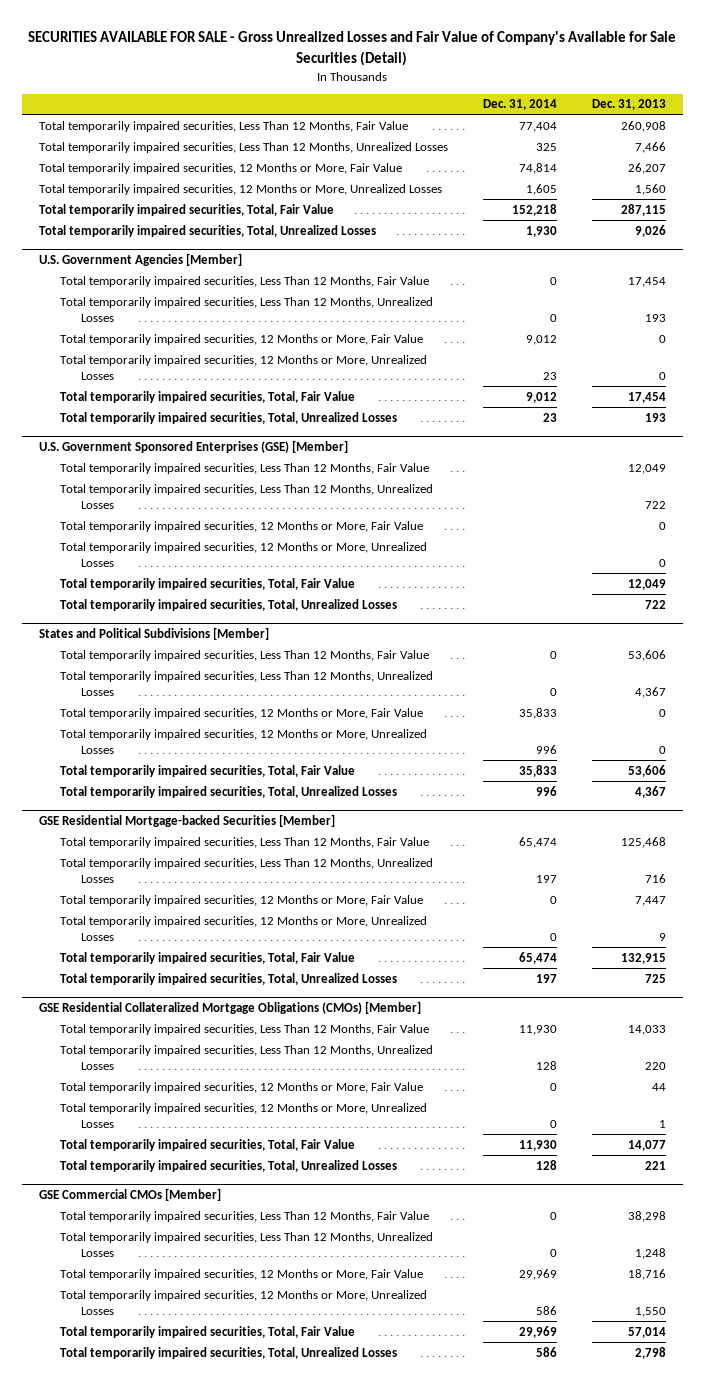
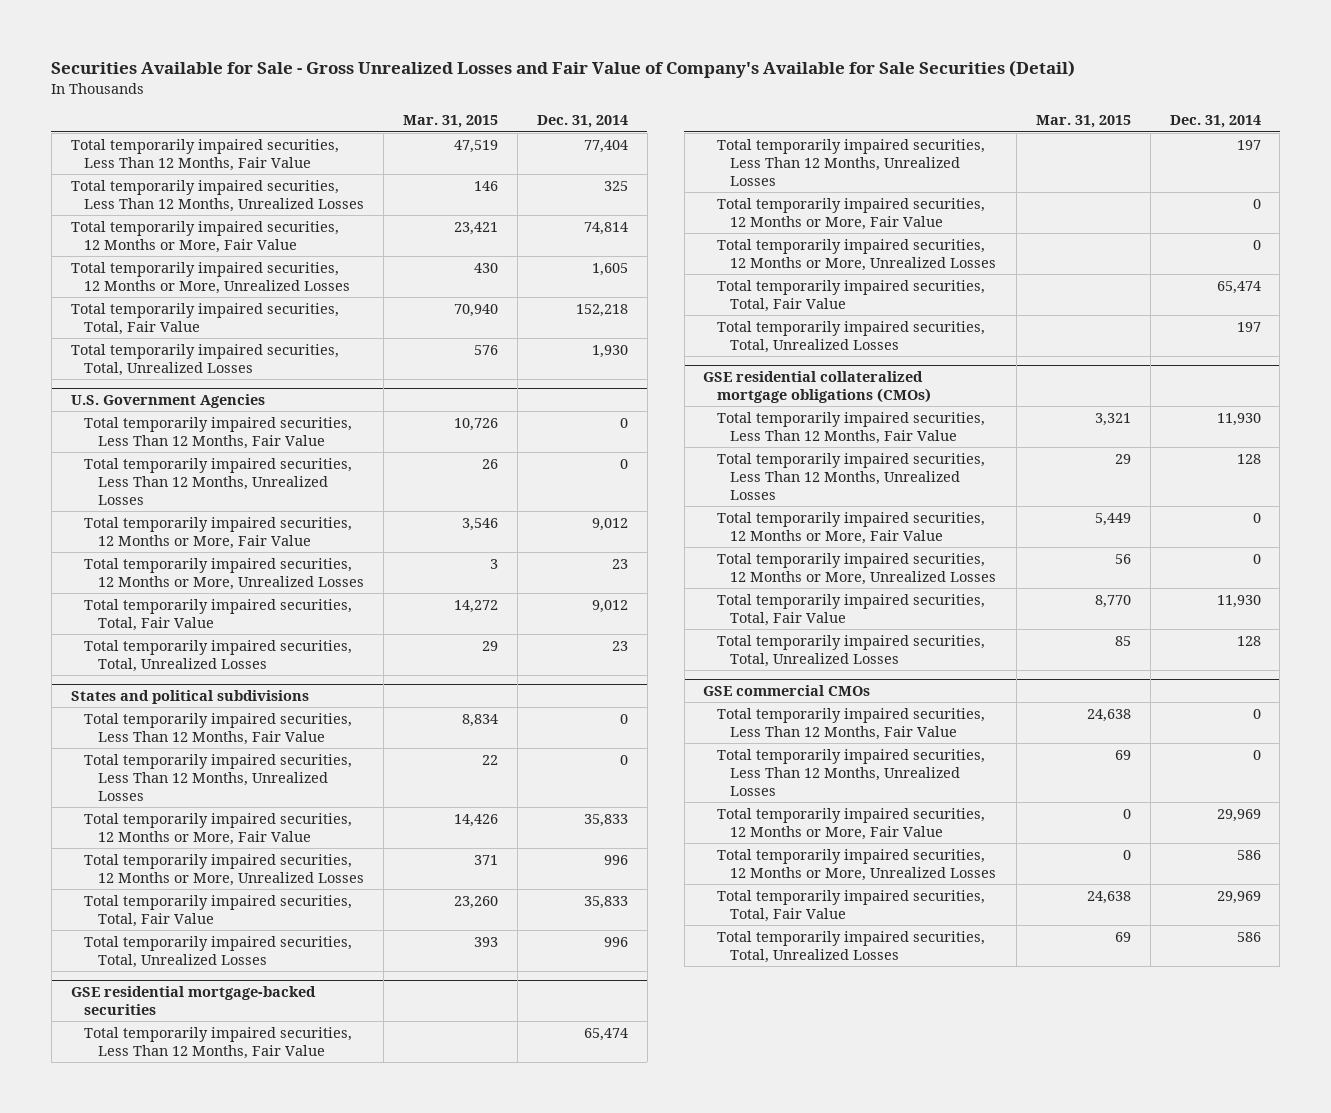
- SECURITIES AVAILABLE FOR SALE - Gross Unrealized Losses and Fair Value of Company's Available for Sale Securities (Detail)
+ Securities Available for Sale - Gross Unrealized Losses and Fair Value of Company's Available for Sale Securities (Detail)
- | Dec. 31, 2014 | Dec. 31, 2013
+ | Mar. 31, 2015 | Dec. 31, 2014
- U.S. Government Agencies [Member]
+ U.S. Government Agencies
- U.S. Government Sponsored Enterprises (GSE) [Member]
- Total temporarily impaired securities, Less Than 12 Months, Fair Value | | 12,049
- Total temporarily impaired securities, Less Than 12 Months, Unrealized Losses | | 722
- Total temporarily impaired securities, 12 Months or More, Fair Value | | 0
- Total temporarily impaired securities, 12 Months or More, Unrealized Losses | | 0
- Total temporarily impaired securities, Total, Fair Value | | 12,049
- Total temporarily impaired securities, Total, Unrealized Losses | | 722
- States and Political Subdivisions [Member]
+ States and political subdivisions
- GSE Residential Mortgage-backed Securities [Member]
+ GSE residential mortgage-backed securities
- GSE Residential Collateralized Mortgage Obligations (CMOs) [Member]
+ GSE residential collateralized mortgage obligations (CMOs)
- GSE Commercial CMOs [Member]
+ GSE commercial CMOs

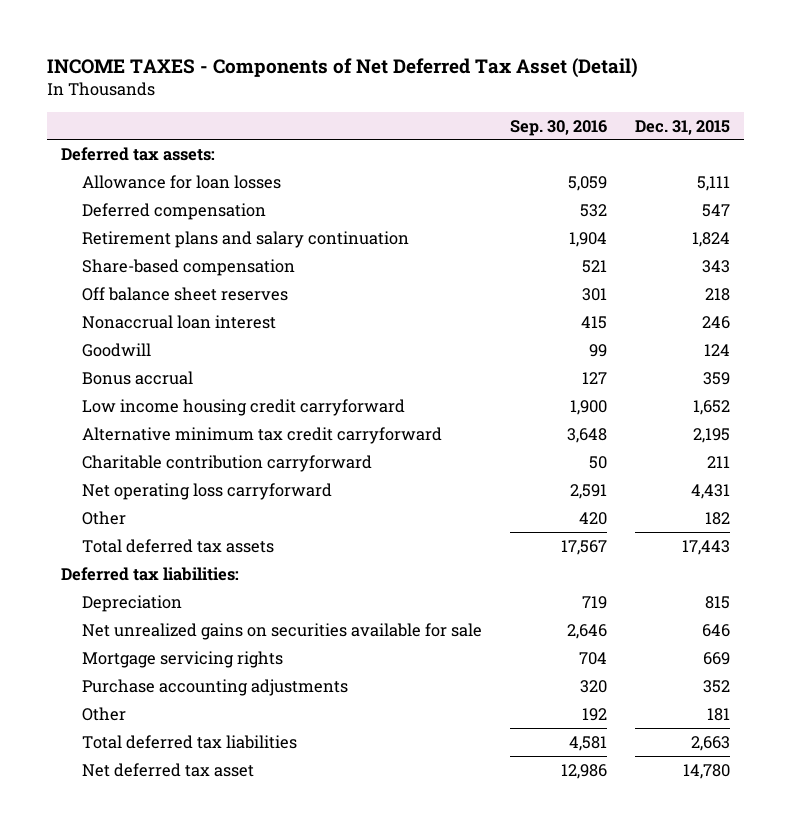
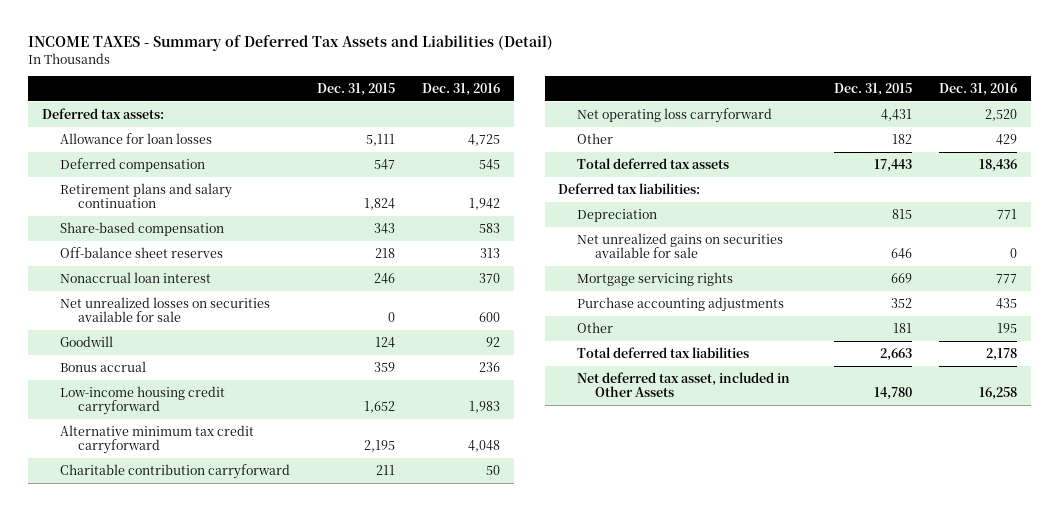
- INCOME TAXES - Components of Net Deferred Tax Asset (Detail)
+ INCOME TAXES - Summary of Deferred Tax Assets and Liabilities (Detail)
- | Sep. 30, 2016 | Dec. 31, 2015
+ | Dec. 31, 2015 | Dec. 31, 2016
- Off balance sheet reserves | 301 | 218
+ Off-balance sheet reserves | 218 | 313
+ Net unrealized losses on securities available for sale | 0 | 600
- Low income housing credit carryforward | 1,900 | 1,652
+ Low-income housing credit carryforward | 1,652 | 1,983
- Net deferred tax asset | 12,986 | 14,780
+ Net deferred tax asset, included in Other Assets | 14,780 | 16,258

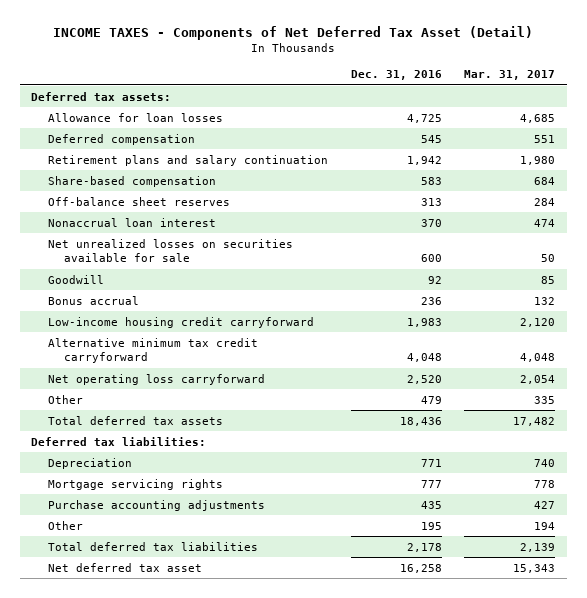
- INCOME TAXES - Summary of Deferred Tax Assets and Liabilities (Detail)
+ INCOME TAXES - Components of Net Deferred Tax Asset (Detail)
- | Dec. 31, 2015 | Dec. 31, 2016
+ | Dec. 31, 2016 | Mar. 31, 2017
- Charitable contribution carryforward | 211 | 50
- Other | 182 | 429
+ Other | 479 | 335
- Net unrealized gains on securities available for sale | 646 | 0
- Net deferred tax asset, included in Other Assets | 14,780 | 16,258
+ Net deferred tax asset | 16,258 | 15,343

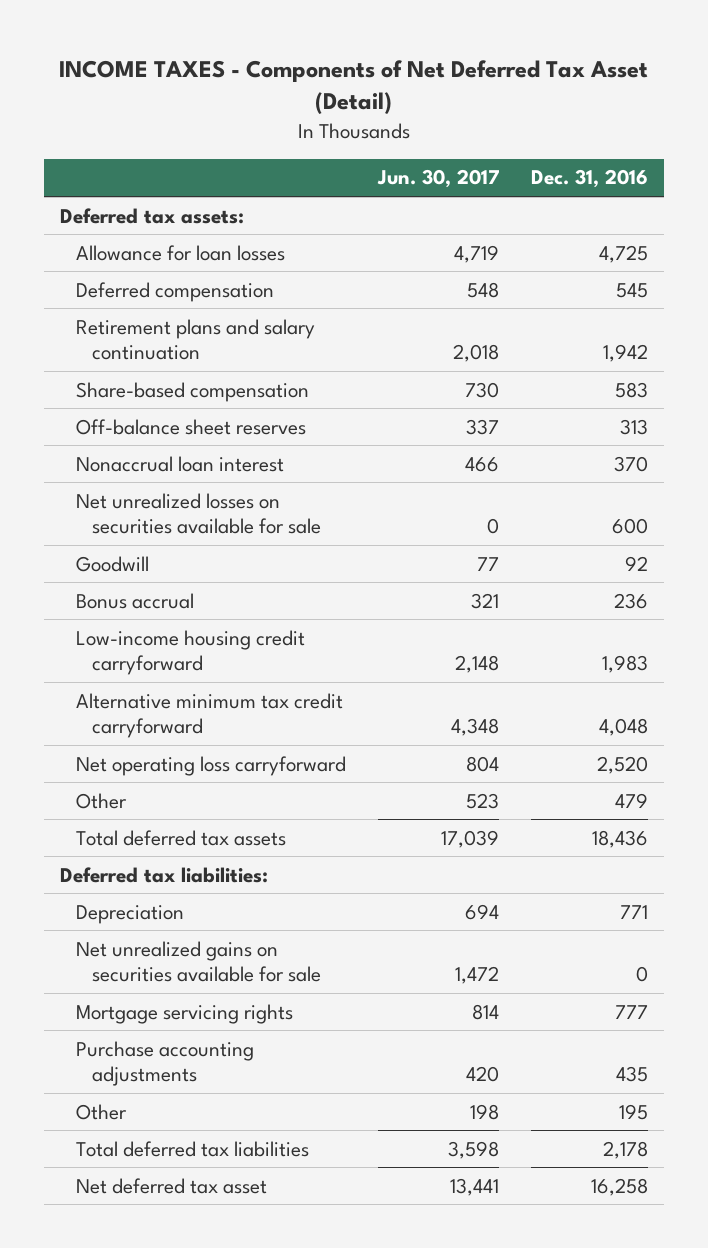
- | Dec. 31, 2016 | Mar. 31, 2017
+ | Jun. 30, 2017 | Dec. 31, 2016
+ Net unrealized gains on securities available for sale | 1,472 | 0

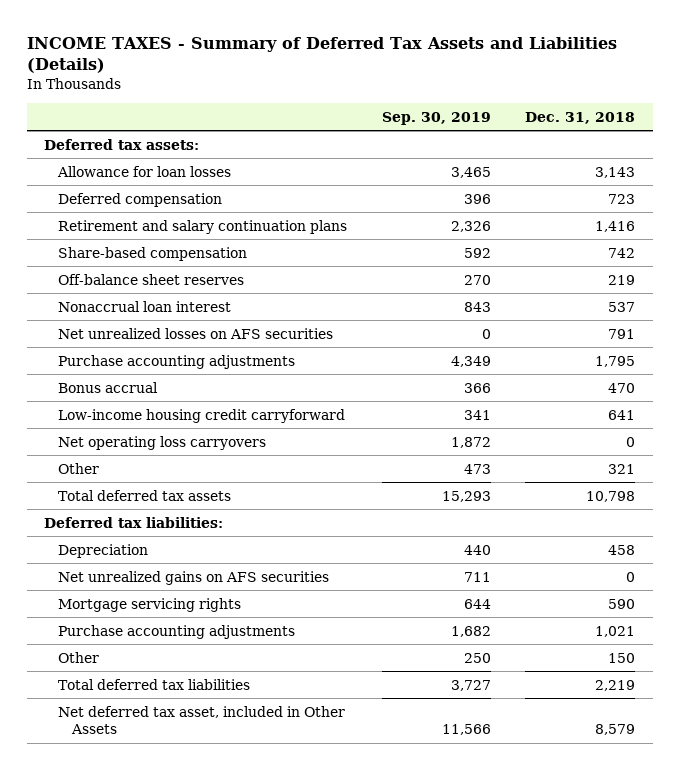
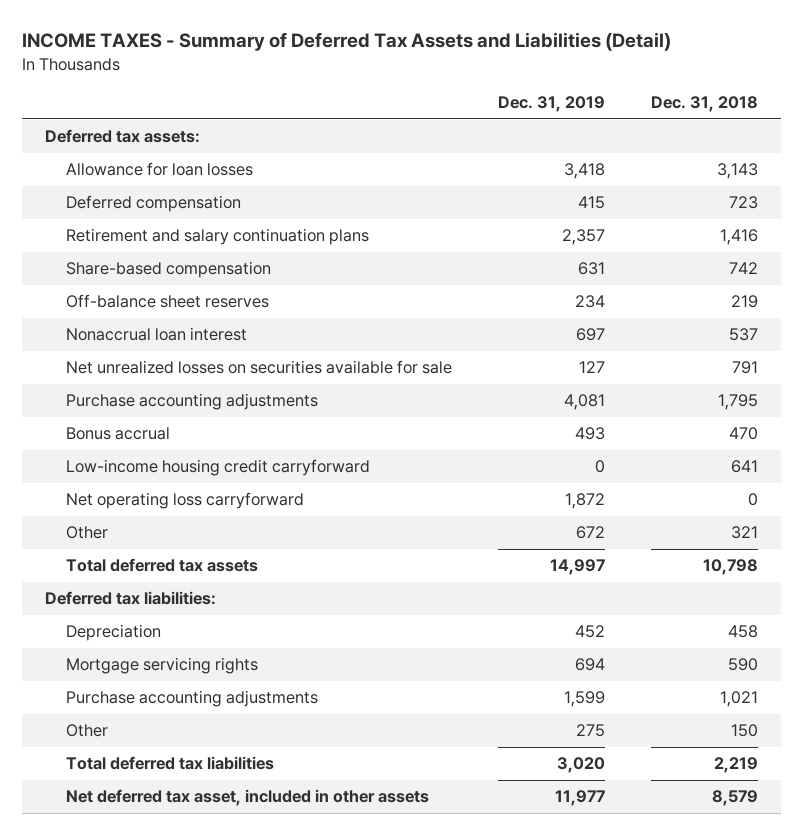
- INCOME TAXES - Summary of Deferred Tax Assets and Liabilities (Details)
+ INCOME TAXES - Summary of Deferred Tax Assets and Liabilities (Detail)
- | Sep. 30, 2019 | Dec. 31, 2018
+ | Dec. 31, 2019 | Dec. 31, 2018
- Net unrealized losses on AFS securities | 0 | 791
+ Net unrealized losses on securities available for sale | 127 | 791
- Net operating loss carryovers | 1,872 | 0
+ Net operating loss carryforward | 1,872 | 0
- Net unrealized gains on AFS securities | 711 | 0
- Net deferred tax asset, included in Other Assets | 11,566 | 8,579
+ Net deferred tax asset, included in other assets | 11,977 | 8,579

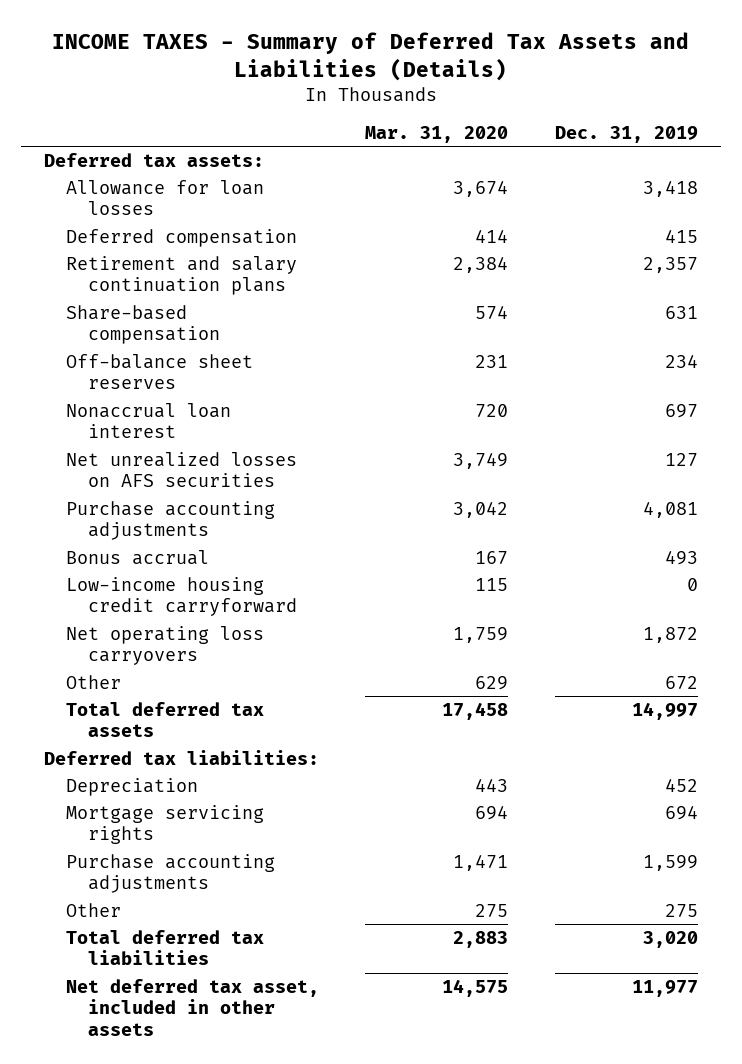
- INCOME TAXES - Summary of Deferred Tax Assets and Liabilities (Detail)
+ INCOME TAXES - Summary of Deferred Tax Assets and Liabilities (Details)
- | Dec. 31, 2019 | Dec. 31, 2018
+ | Mar. 31, 2020 | Dec. 31, 2019
- Net unrealized losses on securities available for sale | 127 | 791
+ Net unrealized losses on AFS securities | 3,749 | 127
- Net operating loss carryforward | 1,872 | 0
+ Net operating loss carryovers | 1,759 | 1,872

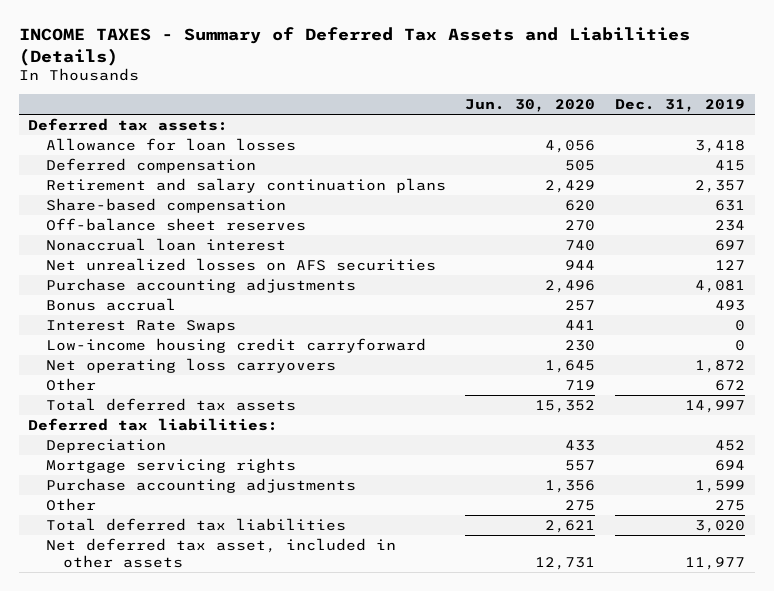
- | Mar. 31, 2020 | Dec. 31, 2019
+ | Jun. 30, 2020 | Dec. 31, 2019
+ Interest Rate Swaps | 441 | 0

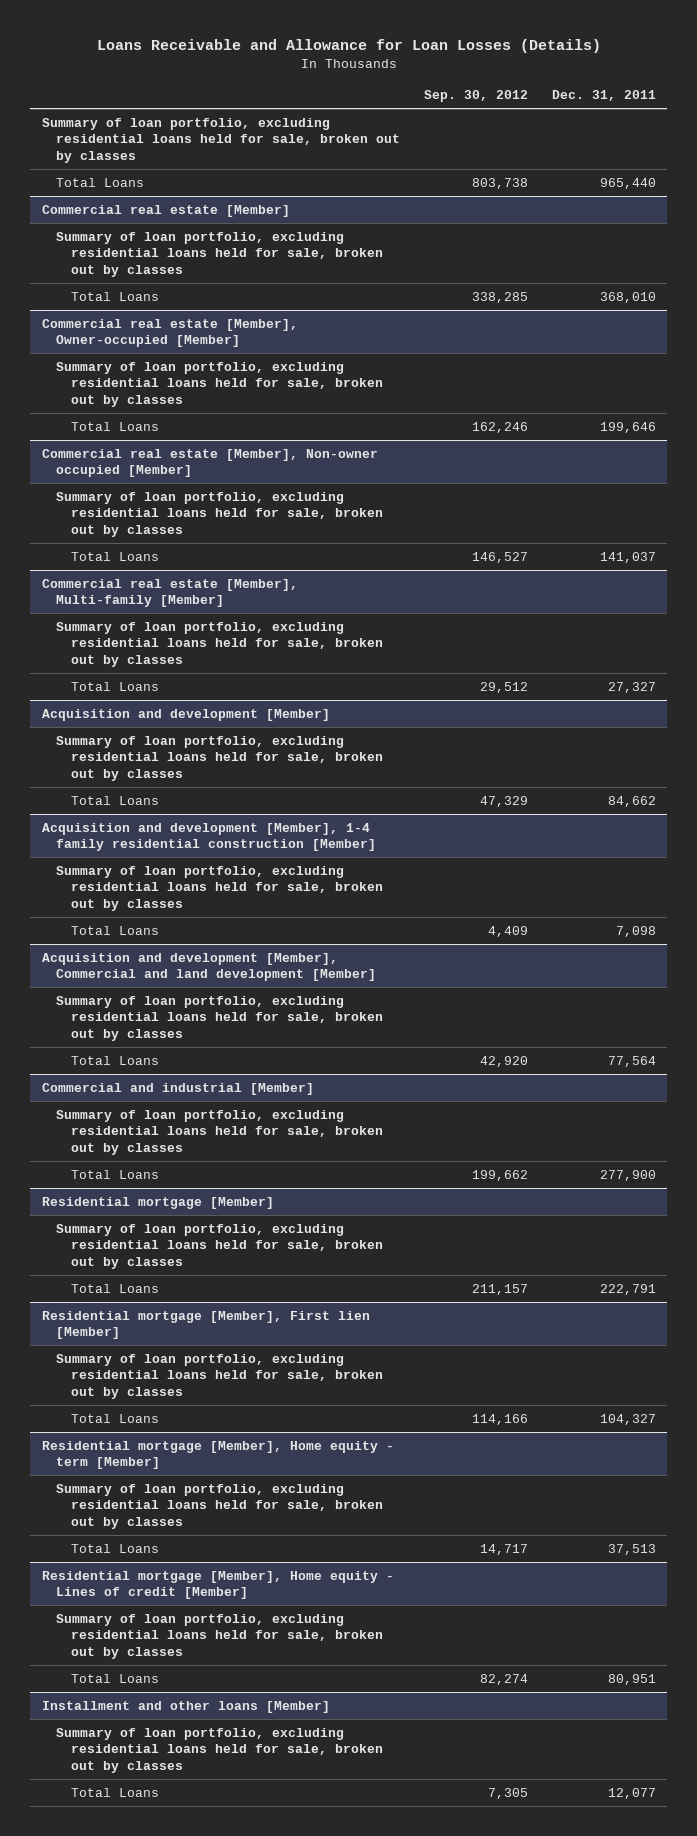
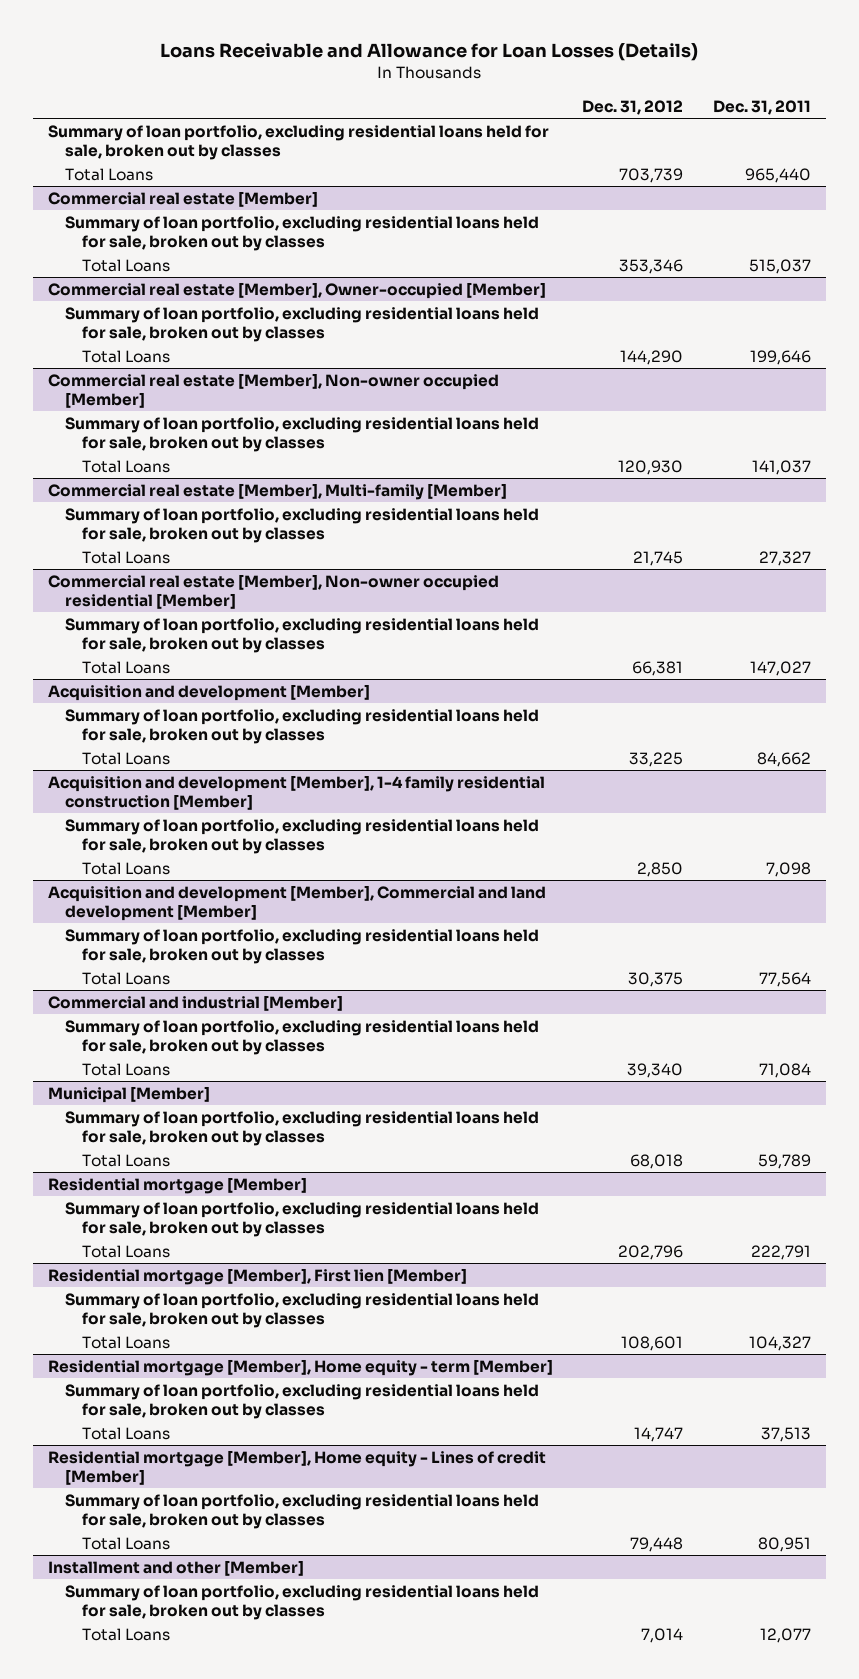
- | Sep. 30, 2012 | Dec. 31, 2011
+ | Dec. 31, 2012 | Dec. 31, 2011
@ Commercial real estate [Member]
- Total Loans | 338,285 | 368,010
+ Total Loans | 353,346 | 515,037
+ Commercial real estate [Member], Non-owner occupied residential [Member]
+ Summary of loan portfolio, excluding residential loans held for sale, broken out by classes
+ Total Loans | 66,381 | 147,027
@ Commercial and industrial [Member]
- Total Loans | 199,662 | 277,900
+ Total Loans | 39,340 | 71,084
+ Municipal [Member]
+ Summary of loan portfolio, excluding residential loans held for sale, broken out by classes
+ Total Loans | 68,018 | 59,789
- Installment and other loans [Member]
+ Installment and other [Member]

